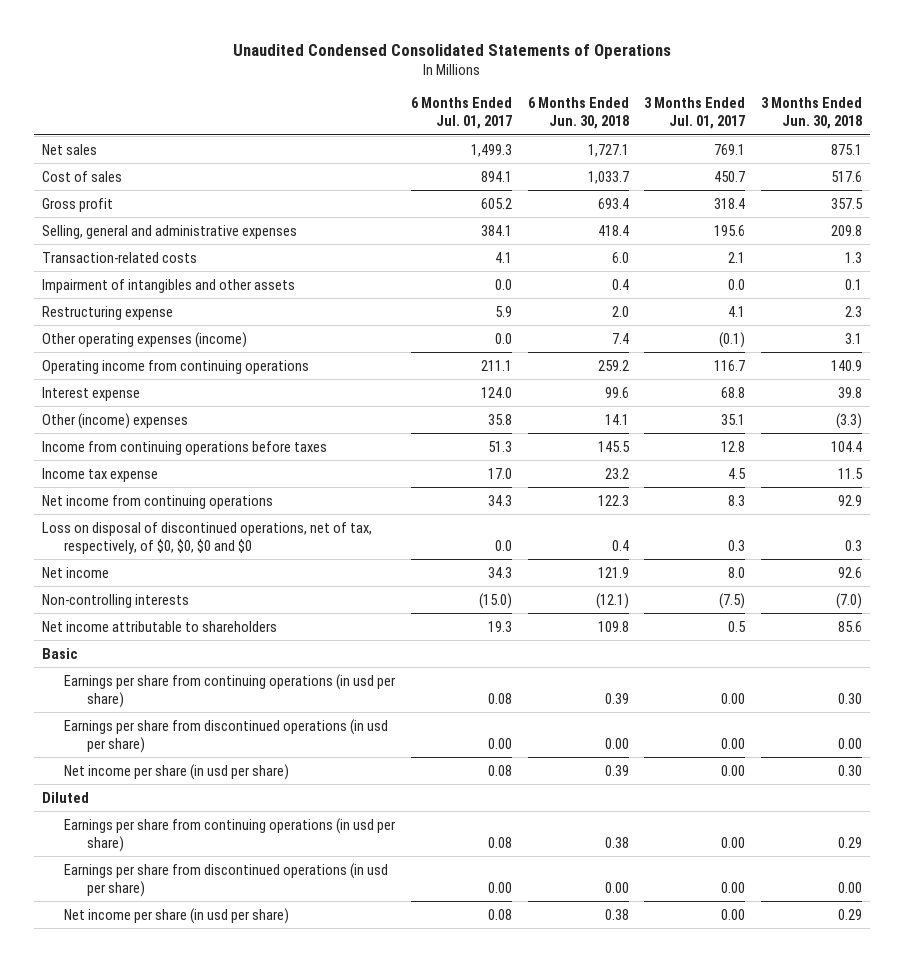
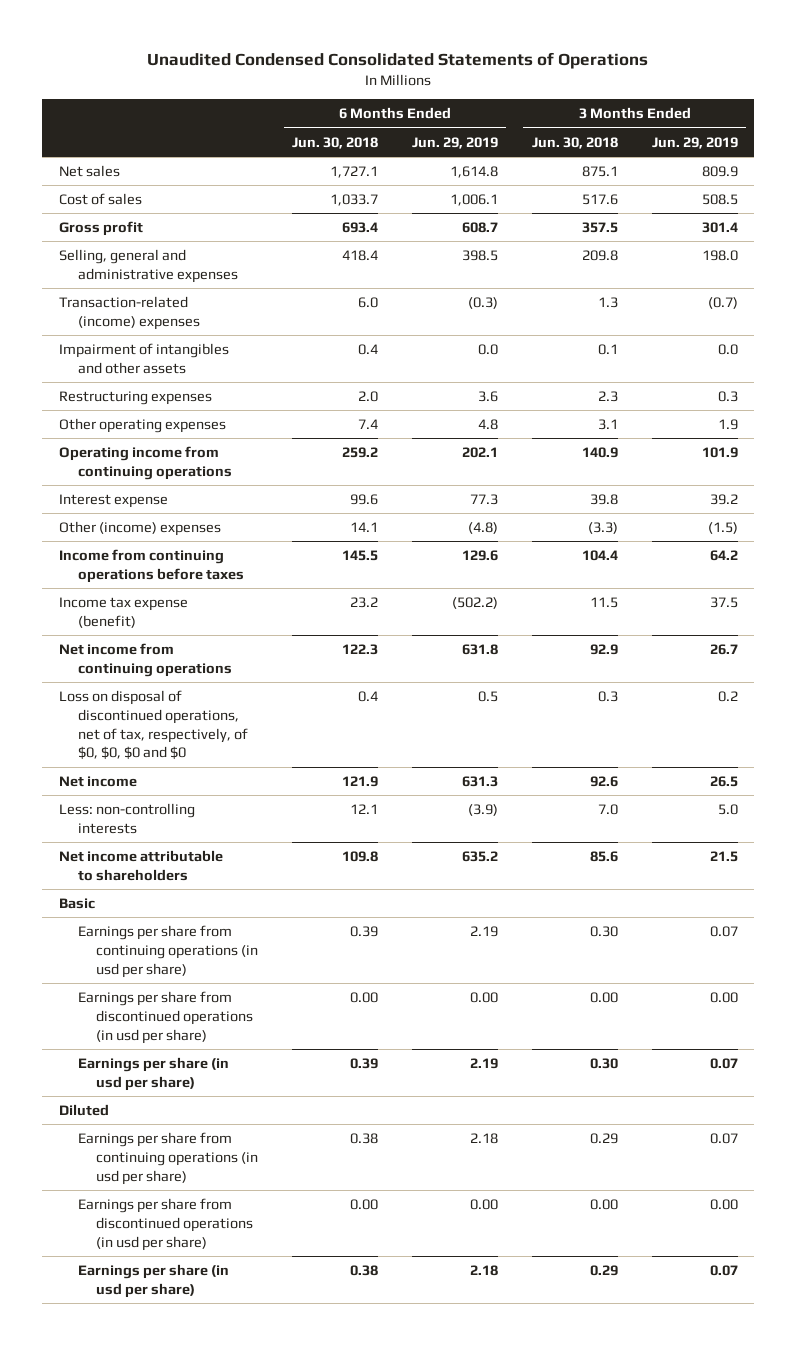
- | 6 Months Ended Jul. 01, 2017 | 6 Months Ended Jun. 30, 2018 | 3 Months Ended Jul. 01, 2017 | 3 Months Ended Jun. 30, 2018
+ | 6 Months Ended Jun. 30, 2018 | 6 Months Ended Jun. 29, 2019 | 3 Months Ended Jun. 30, 2018 | 3 Months Ended Jun. 29, 2019
- Transaction-related costs | 4.1 | 6.0 | 2.1 | 1.3
+ Transaction-related (income) expenses | 6.0 | (0.3) | 1.3 | (0.7)
- Restructuring expense | 5.9 | 2.0 | 4.1 | 2.3
- Other operating expenses (income) | 0.0 | 7.4 | (0.1) | 3.1
+ Restructuring expenses | 2.0 | 3.6 | 2.3 | 0.3
+ Other operating expenses | 7.4 | 4.8 | 3.1 | 1.9
- Income tax expense | 17.0 | 23.2 | 4.5 | 11.5
+ Income tax expense (benefit) | 23.2 | (502.2) | 11.5 | 37.5
- Non-controlling interests | (15.0) | (12.1) | (7.5) | (7.0)
+ Less: non-controlling interests | 12.1 | (3.9) | 7.0 | 5.0
- Net income per share (in usd per share) | 0.08 | 0.39 | 0.00 | 0.30
+ Earnings per share (in usd per share) | 0.39 | 2.19 | 0.30 | 0.07
- Net income per share (in usd per share) | 0.08 | 0.38 | 0.00 | 0.29
+ Earnings per share (in usd per share) | 0.38 | 2.18 | 0.29 | 0.07

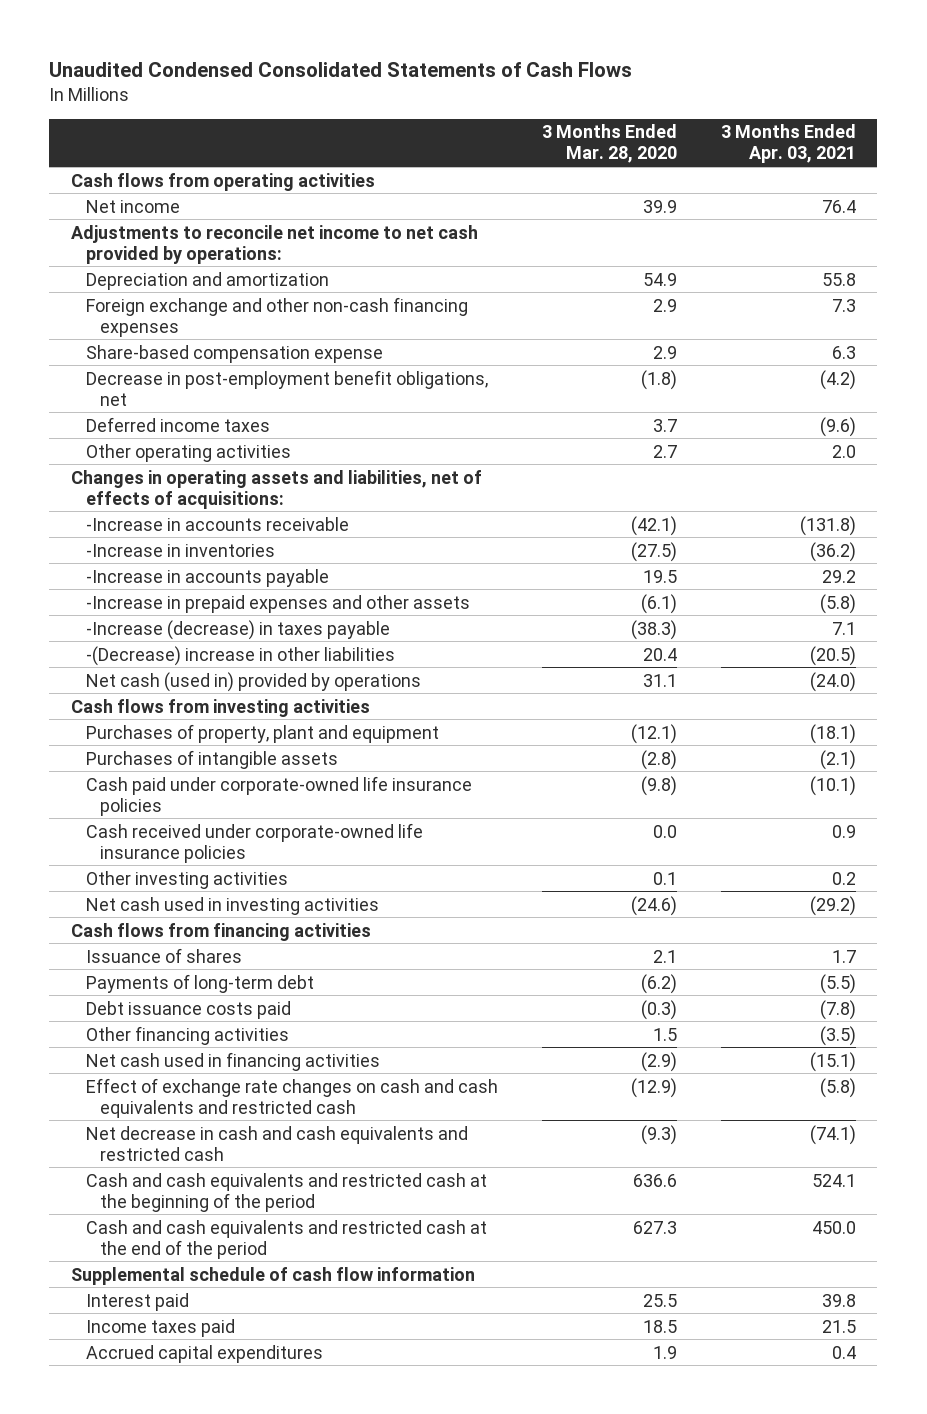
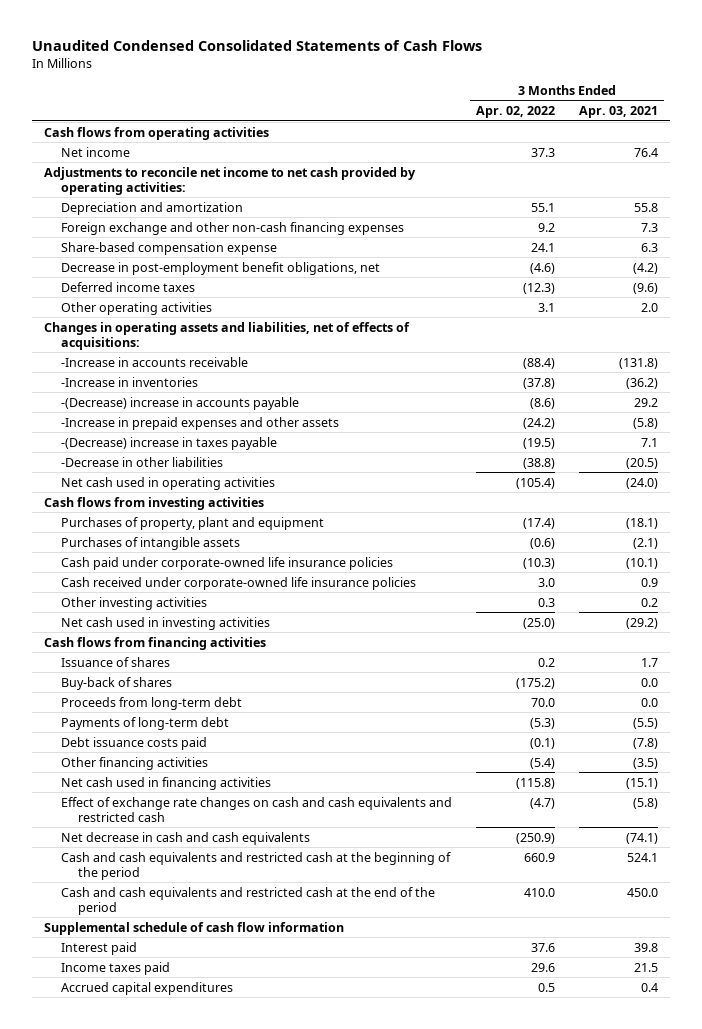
- | 3 Months Ended Mar. 28, 2020 | 3 Months Ended Apr. 03, 2021
+ | 3 Months Ended Apr. 02, 2022 | 3 Months Ended Apr. 03, 2021
- Adjustments to reconcile net income to net cash provided by operations:
+ Adjustments to reconcile net income to net cash provided by operating activities:
- -Increase in accounts payable | 19.5 | 29.2
+ -(Decrease) increase in accounts payable | (8.6) | 29.2
- -Increase (decrease) in taxes payable | (38.3) | 7.1
- -(Decrease) increase in other liabilities | 20.4 | (20.5)
- Net cash (used in) provided by operations | 31.1 | (24.0)
+ -(Decrease) increase in taxes payable | (19.5) | 7.1
+ -Decrease in other liabilities | (38.8) | (20.5)
+ Net cash used in operating activities | (105.4) | (24.0)
+ Buy-back of shares | (175.2) | 0.0
+ Proceeds from long-term debt | 70.0 | 0.0
- Net decrease in cash and cash equivalents and restricted cash | (9.3) | (74.1)
+ Net decrease in cash and cash equivalents | (250.9) | (74.1)

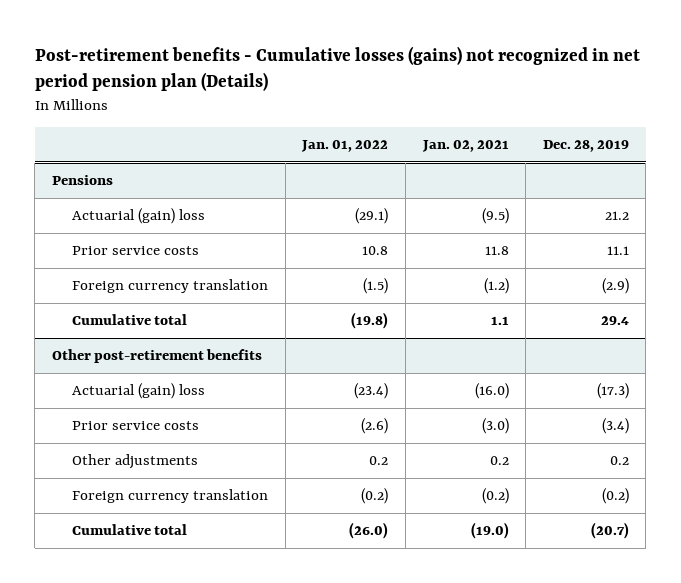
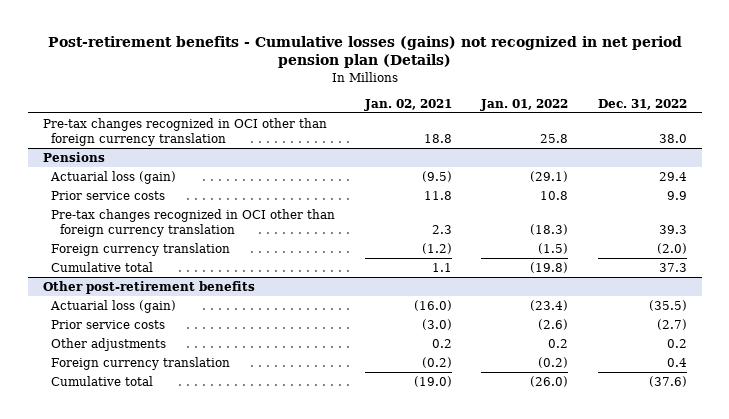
- | Jan. 01, 2022 | Jan. 02, 2021 | Dec. 28, 2019
+ | Jan. 02, 2021 | Jan. 01, 2022 | Dec. 31, 2022
+ Pre-tax changes recognized in OCI other than foreign currency translation | 18.8 | 25.8 | 38.0
@ Pensions
- Actuarial (gain) loss | (29.1) | (9.5) | 21.2
+ Actuarial loss (gain) | (9.5) | (29.1) | 29.4
+ Pre-tax changes recognized in OCI other than foreign currency translation | 2.3 | (18.3) | 39.3
@ Other post-retirement benefits
- Actuarial (gain) loss | (23.4) | (16.0) | (17.3)
+ Actuarial loss (gain) | (16.0) | (23.4) | (35.5)

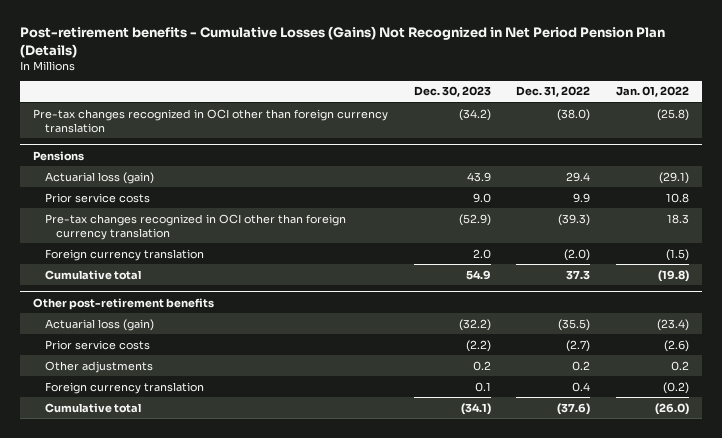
- Post-retirement benefits - Cumulative losses (gains) not recognized in net period pension plan (Details)
+ Post-retirement benefits - Cumulative Losses (Gains) Not Recognized in Net Period Pension Plan (Details)
- | Jan. 02, 2021 | Jan. 01, 2022 | Dec. 31, 2022
+ | Dec. 30, 2023 | Dec. 31, 2022 | Jan. 01, 2022
- Pre-tax changes recognized in OCI other than foreign currency translation | 18.8 | 25.8 | 38.0
+ Pre-tax changes recognized in OCI other than foreign currency translation | (34.2) | (38.0) | (25.8)
@ Pensions
- Pre-tax changes recognized in OCI other than foreign currency translation | 2.3 | (18.3) | 39.3
+ Pre-tax changes recognized in OCI other than foreign currency translation | (52.9) | (39.3) | 18.3

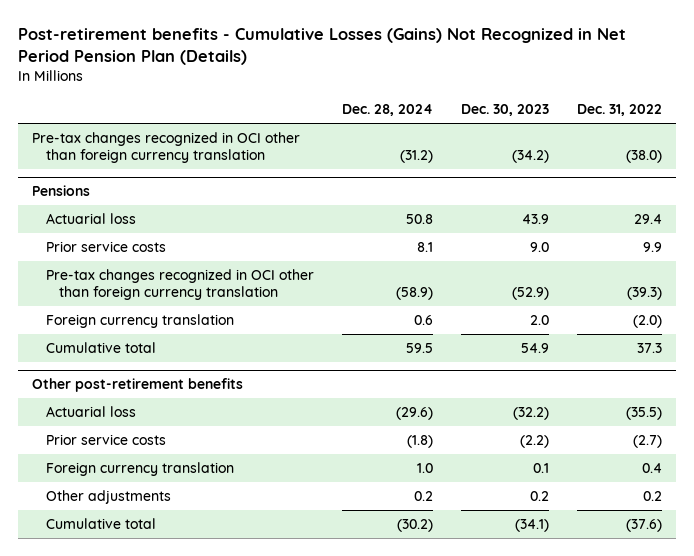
- | Dec. 30, 2023 | Dec. 31, 2022 | Jan. 01, 2022
+ | Dec. 28, 2024 | Dec. 30, 2023 | Dec. 31, 2022
@ Pensions
- Actuarial loss (gain) | 43.9 | 29.4 | (29.1)
+ Actuarial loss | 50.8 | 43.9 | 29.4
@ Other post-retirement benefits
- Actuarial loss (gain) | (32.2) | (35.5) | (23.4)
+ Actuarial loss | (29.6) | (32.2) | (35.5)
moved down: Other adjustments | 0.2 | 0.2 | 0.2

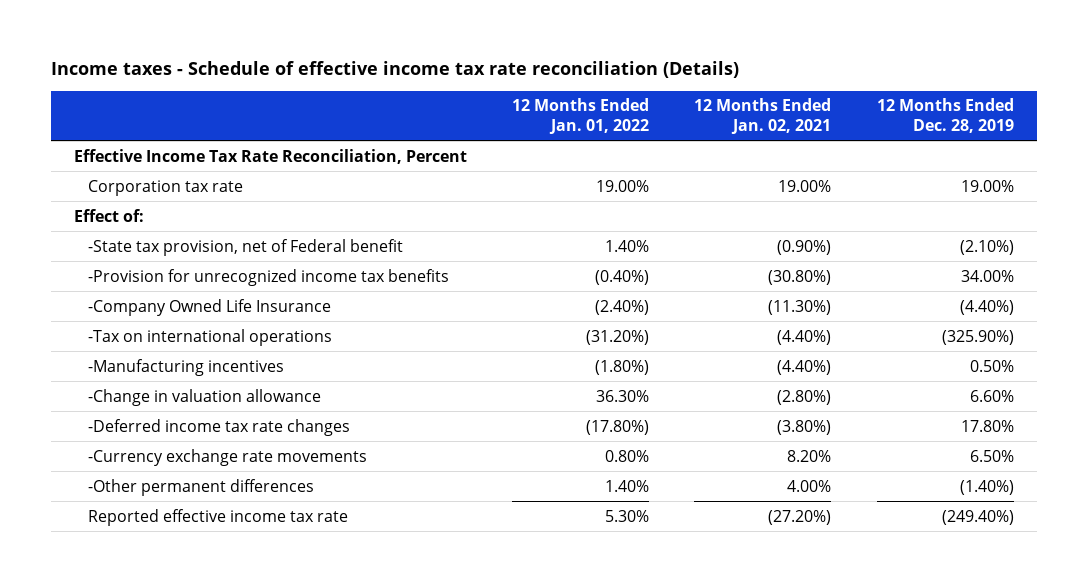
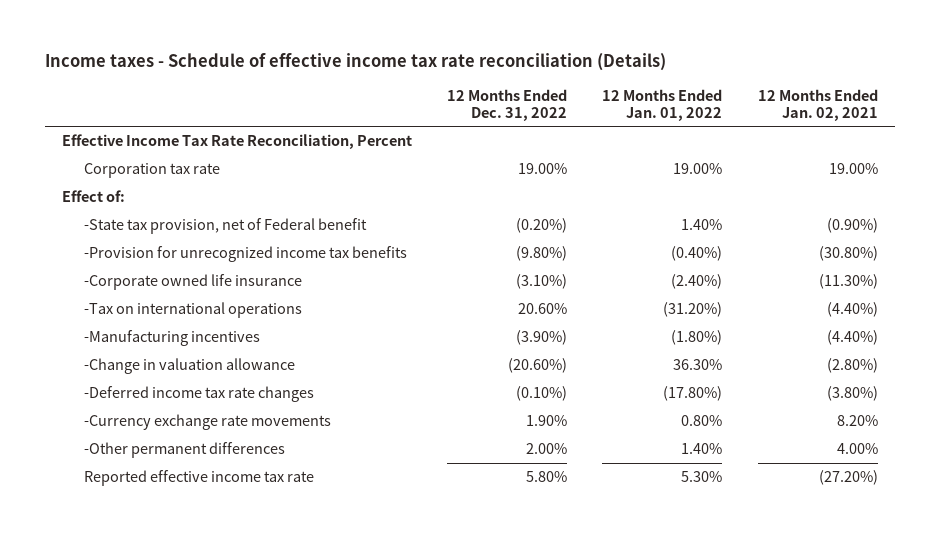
- | 12 Months Ended Jan. 01, 2022 | 12 Months Ended Jan. 02, 2021 | 12 Months Ended Dec. 28, 2019
+ | 12 Months Ended Dec. 31, 2022 | 12 Months Ended Jan. 01, 2022 | 12 Months Ended Jan. 02, 2021
- -Company Owned Life Insurance | (2.40%) | (11.30%) | (4.40%)
+ -Corporate owned life insurance | (3.10%) | (2.40%) | (11.30%)

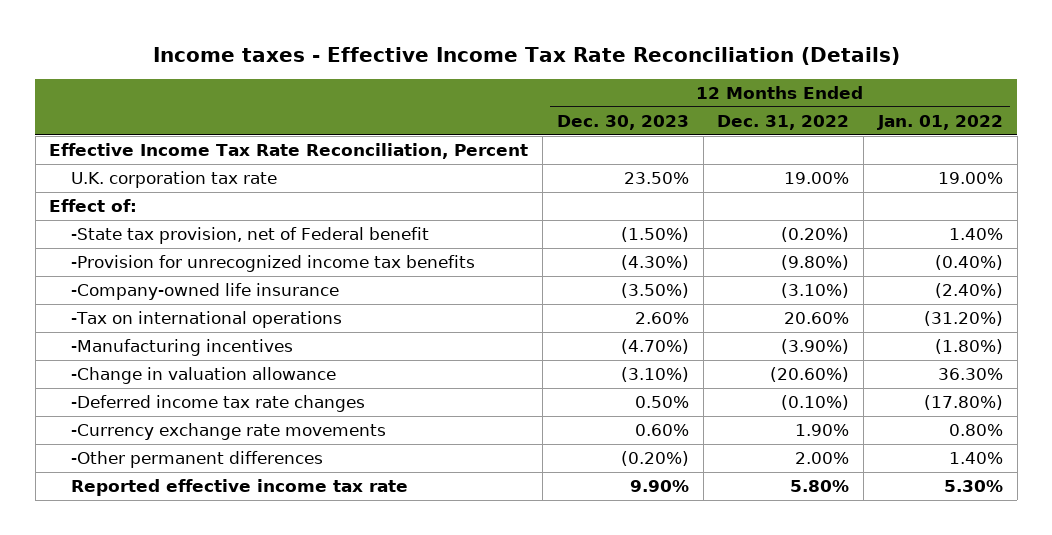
- Income taxes - Schedule of effective income tax rate reconciliation (Details)
+ Income taxes - Effective Income Tax Rate Reconciliation (Details)
- | 12 Months Ended Dec. 31, 2022 | 12 Months Ended Jan. 01, 2022 | 12 Months Ended Jan. 02, 2021
+ | 12 Months Ended Dec. 30, 2023 | 12 Months Ended Dec. 31, 2022 | 12 Months Ended Jan. 01, 2022
- Corporation tax rate | 19.00% | 19.00% | 19.00%
+ U.K. corporation tax rate | 23.50% | 19.00% | 19.00%
- -Corporate owned life insurance | (3.10%) | (2.40%) | (11.30%)
+ -Company-owned life insurance | (3.50%) | (3.10%) | (2.40%)

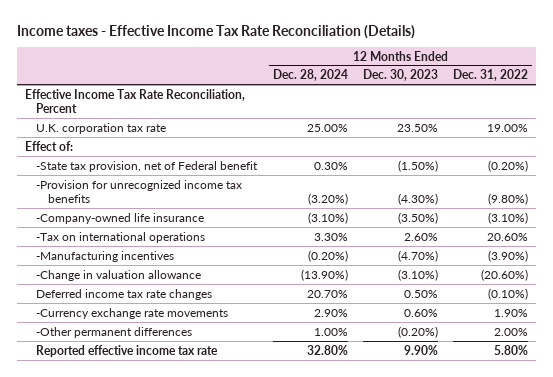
- | 12 Months Ended Dec. 30, 2023 | 12 Months Ended Dec. 31, 2022 | 12 Months Ended Jan. 01, 2022
+ | 12 Months Ended Dec. 28, 2024 | 12 Months Ended Dec. 30, 2023 | 12 Months Ended Dec. 31, 2022
- -Deferred income tax rate changes | 0.50% | (0.10%) | (17.80%)
+ Deferred income tax rate changes | 20.70% | 0.50% | (0.10%)

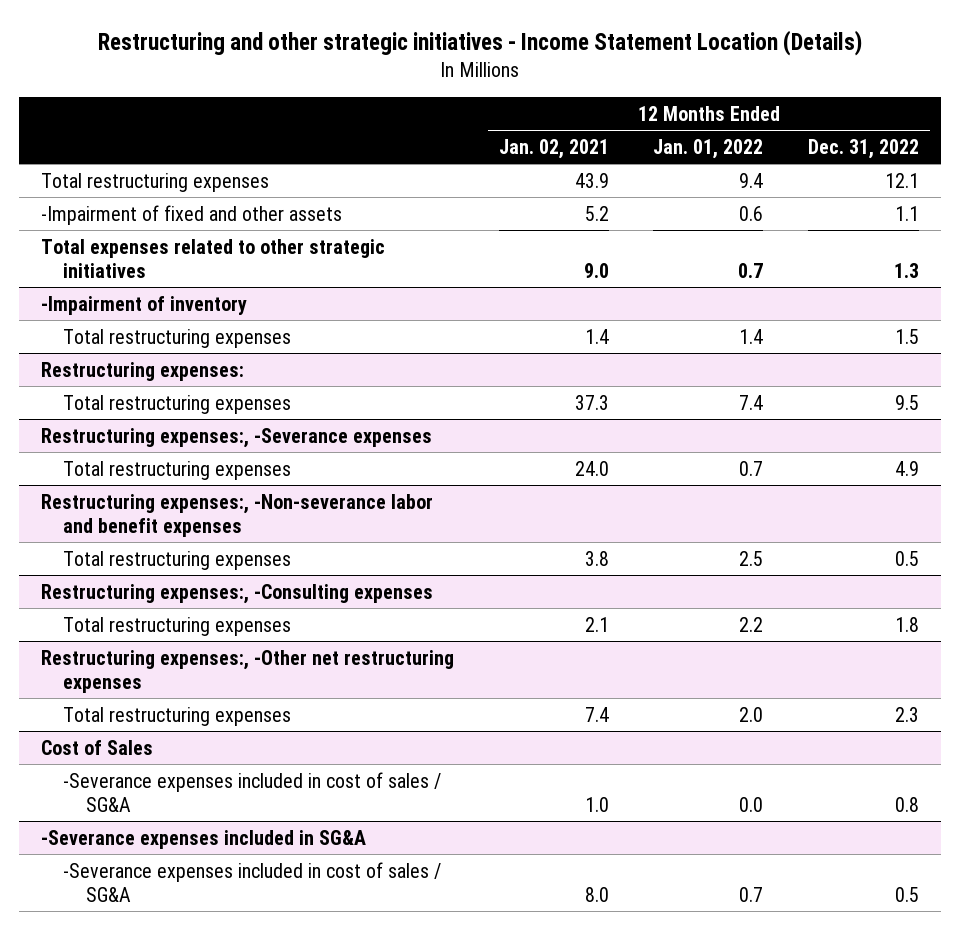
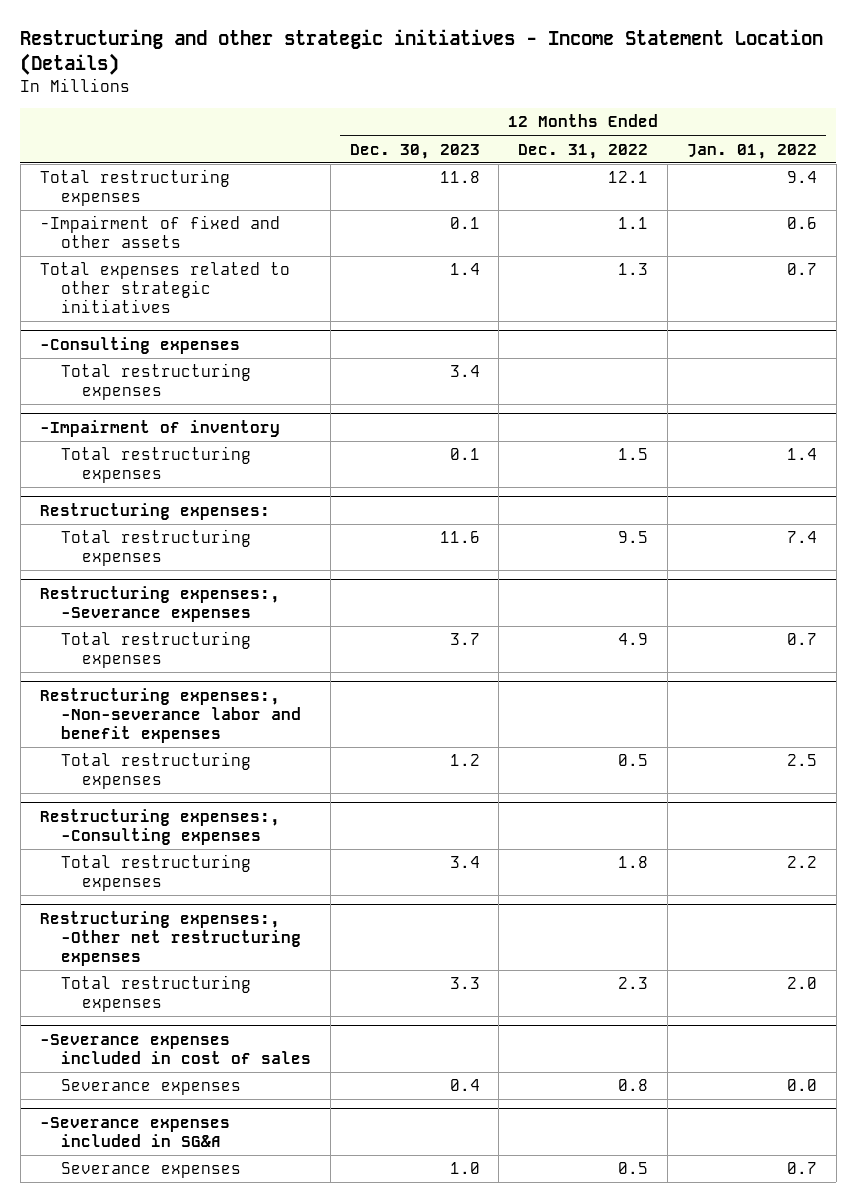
- | 12 Months Ended Jan. 02, 2021 | 12 Months Ended Jan. 01, 2022 | 12 Months Ended Dec. 31, 2022
+ | 12 Months Ended Dec. 30, 2023 | 12 Months Ended Dec. 31, 2022 | 12 Months Ended Jan. 01, 2022
+ -Consulting expenses
+ Total restructuring expenses | 3.4 | |
- Cost of Sales
- -Severance expenses included in cost of sales / SG&A | 1.0 | 0.0 | 0.8
+ -Severance expenses included in cost of sales
+ Severance expenses | 0.4 | 0.8 | 0.0
@ -Severance expenses included in SG&A
- -Severance expenses included in cost of sales / SG&A | 8.0 | 0.7 | 0.5
+ Severance expenses | 1.0 | 0.5 | 0.7

